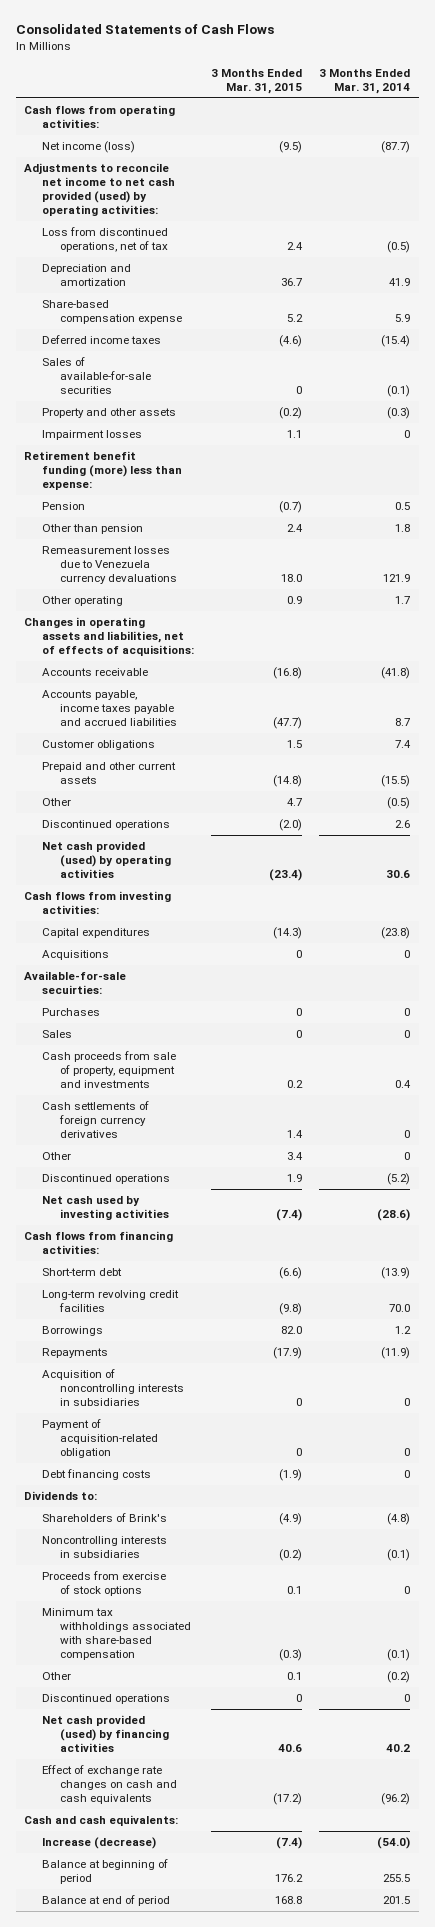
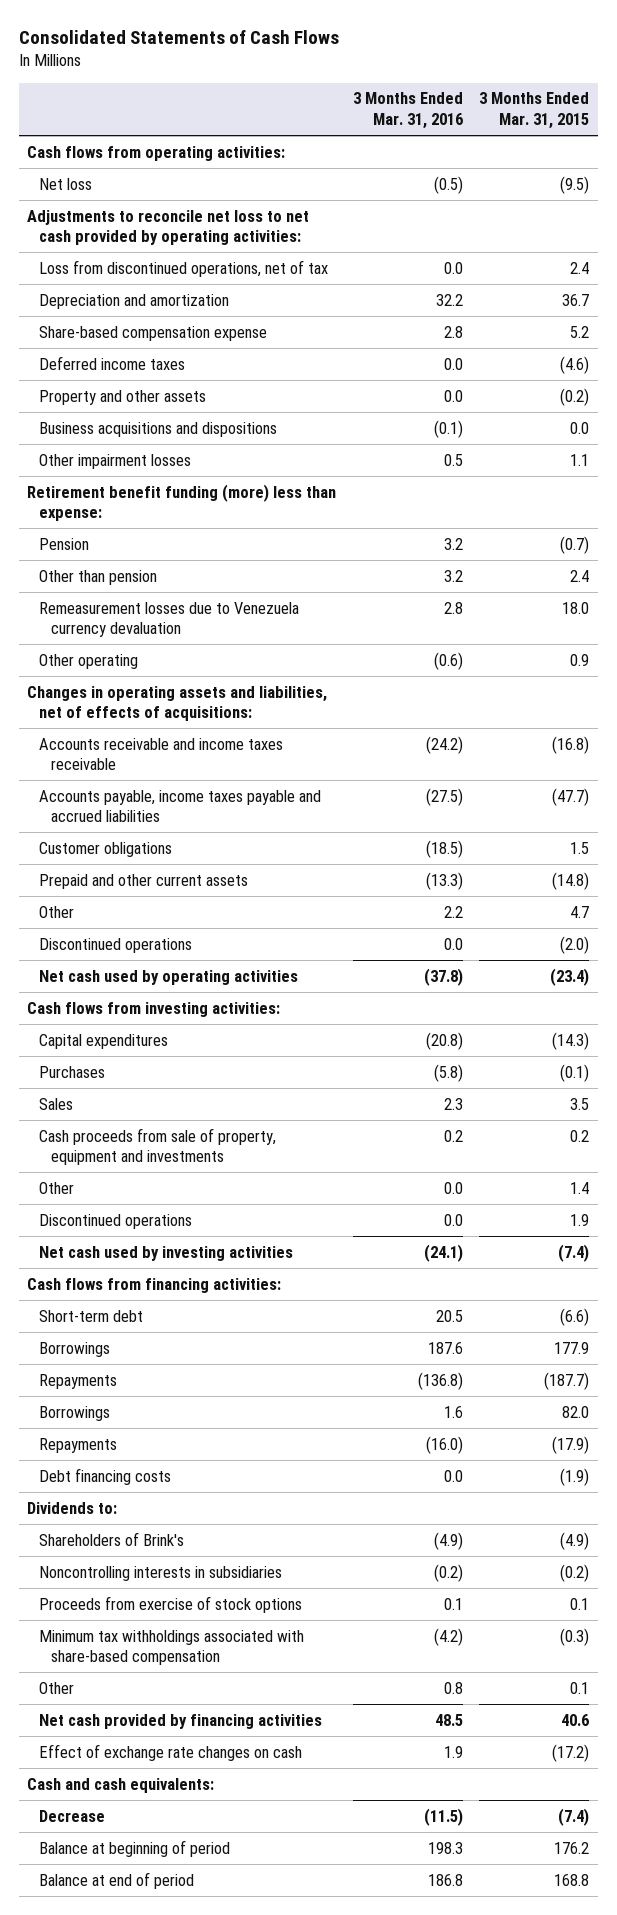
- | 3 Months Ended Mar. 31, 2015 | 3 Months Ended Mar. 31, 2014
+ | 3 Months Ended Mar. 31, 2016 | 3 Months Ended Mar. 31, 2015
- Net income (loss) | (9.5) | (87.7)
- Adjustments to reconcile net income to net cash provided (used) by operating activities:
+ Net loss | (0.5) | (9.5)
+ Adjustments to reconcile net loss to net cash provided by operating activities:
- Sales of available-for-sale securities | 0 | (0.1)
- Impairment losses | 1.1 | 0
+ Business acquisitions and dispositions | (0.1) | 0.0
+ Other impairment losses | 0.5 | 1.1
- Remeasurement losses due to Venezuela currency devaluations | 18.0 | 121.9
+ Remeasurement losses due to Venezuela currency devaluation | 2.8 | 18.0
- Accounts receivable | (16.8) | (41.8)
+ Accounts receivable and income taxes receivable | (24.2) | (16.8)
- Net cash provided (used) by operating activities | (23.4) | 30.6
+ Net cash used by operating activities | (37.8) | (23.4)
- Acquisitions | 0 | 0
- Available-for-sale secuirties:
- Purchases | 0 | 0
- Sales | 0 | 0
+ Purchases | (5.8) | (0.1)
+ Sales | 2.3 | 3.5
- Cash settlements of foreign currency derivatives | 1.4 | 0
- Other | 3.4 | 0
+ Other | 0.0 | 1.4
- Long-term revolving credit facilities | (9.8) | 70.0
+ Borrowings | 187.6 | 177.9
+ Repayments | (136.8) | (187.7)
- Acquisition of noncontrolling interests in subsidiaries | 0 | 0
- Payment of acquisition-related obligation | 0 | 0
- Discontinued operations | 0 | 0
- Net cash provided (used) by financing activities | 40.6 | 40.2
- Effect of exchange rate changes on cash and cash equivalents | (17.2) | (96.2)
+ Net cash provided by financing activities | 48.5 | 40.6
+ Effect of exchange rate changes on cash | 1.9 | (17.2)
- Increase (decrease) | (7.4) | (54.0)
+ Decrease | (11.5) | (7.4)

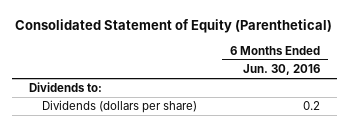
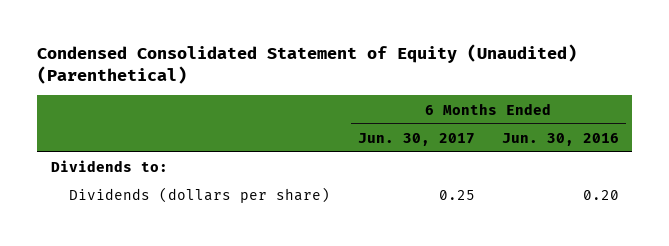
- Consolidated Statement of Equity (Parenthetical)
+ Condensed Consolidated Statement of Equity (Unaudited) (Parenthetical)
- | 6 Months Ended Jun. 30, 2016
+ | 6 Months Ended Jun. 30, 2017 | 6 Months Ended Jun. 30, 2016
- Dividends (dollars per share) | 0.2
+ Dividends (dollars per share) | 0.25 | 0.20

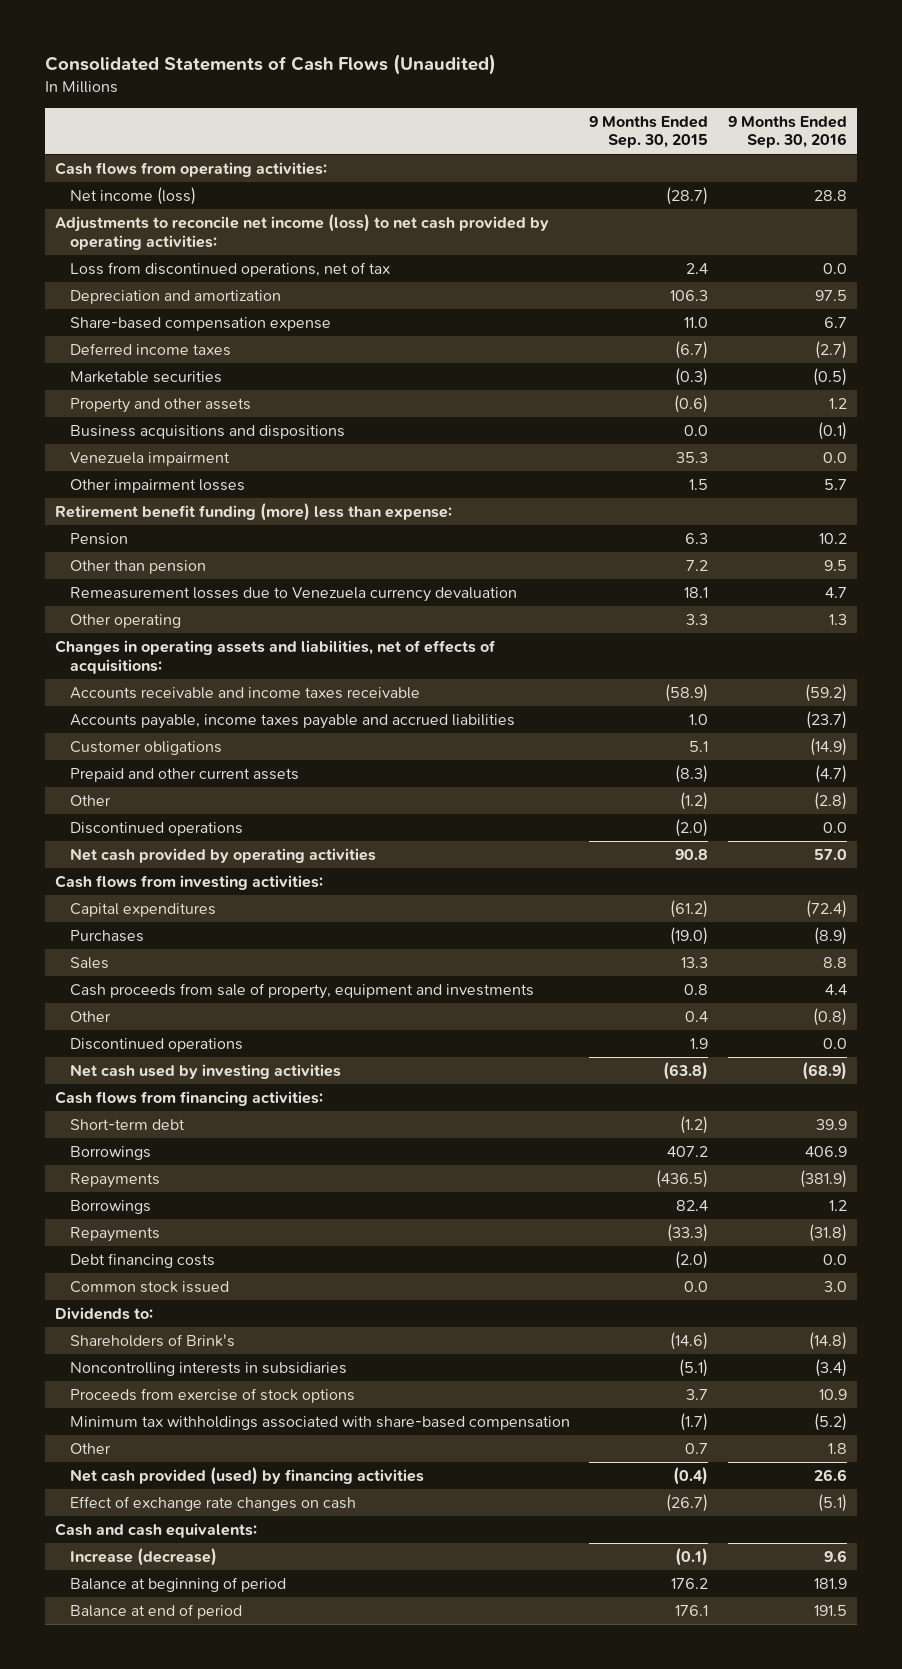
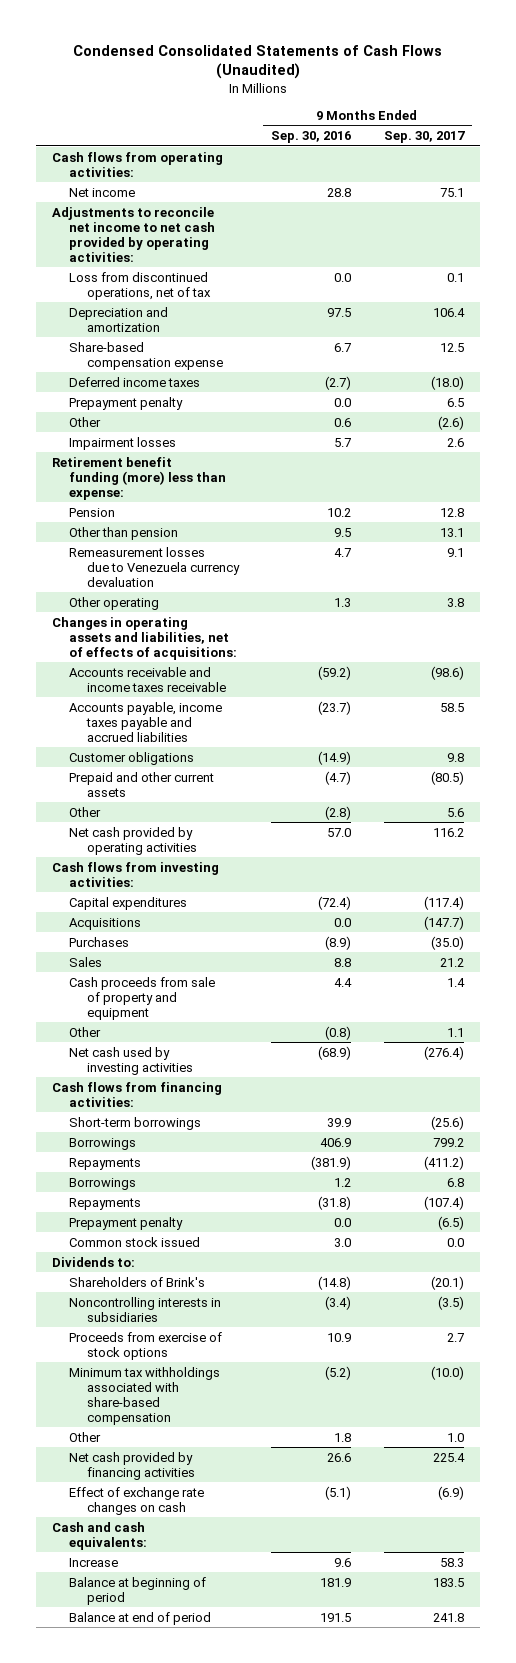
- Consolidated Statements of Cash Flows (Unaudited)
+ Condensed Consolidated Statements of Cash Flows (Unaudited)
- | 9 Months Ended Sep. 30, 2015 | 9 Months Ended Sep. 30, 2016
+ | 9 Months Ended Sep. 30, 2016 | 9 Months Ended Sep. 30, 2017
- Net income (loss) | (28.7) | 28.8
- Adjustments to reconcile net income (loss) to net cash provided by operating activities:
+ Net income | 28.8 | 75.1
+ Adjustments to reconcile net income to net cash provided by operating activities:
- Marketable securities | (0.3) | (0.5)
- Property and other assets | (0.6) | 1.2
- Business acquisitions and dispositions | 0.0 | (0.1)
- Venezuela impairment | 35.3 | 0.0
- Other impairment losses | 1.5 | 5.7
+ Prepayment penalty | 0.0 | 6.5
+ Other | 0.6 | (2.6)
+ Impairment losses | 5.7 | 2.6
- Discontinued operations | (2.0) | 0.0
+ Acquisitions | 0.0 | (147.7)
- Cash proceeds from sale of property, equipment and investments | 0.8 | 4.4
+ Cash proceeds from sale of property and equipment | 4.4 | 1.4
- Discontinued operations | 1.9 | 0.0
- Short-term debt | (1.2) | 39.9
+ Short-term borrowings | 39.9 | (25.6)
- Debt financing costs | (2.0) | 0.0
+ Prepayment penalty | 0.0 | (6.5)
- Net cash provided (used) by financing activities | (0.4) | 26.6
+ Net cash provided by financing activities | 26.6 | 225.4
- Increase (decrease) | (0.1) | 9.6
+ Increase | 9.6 | 58.3

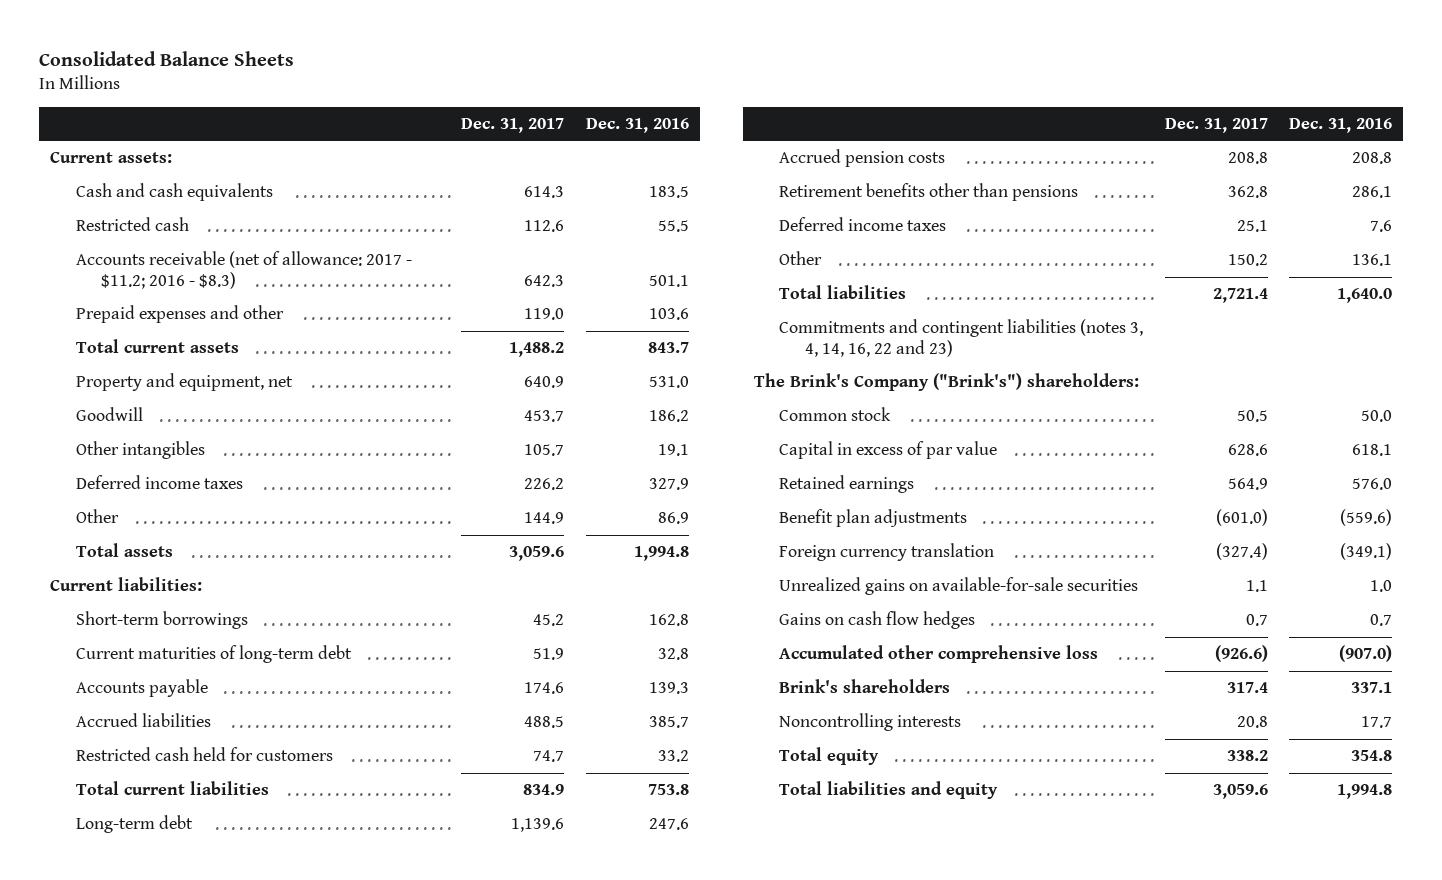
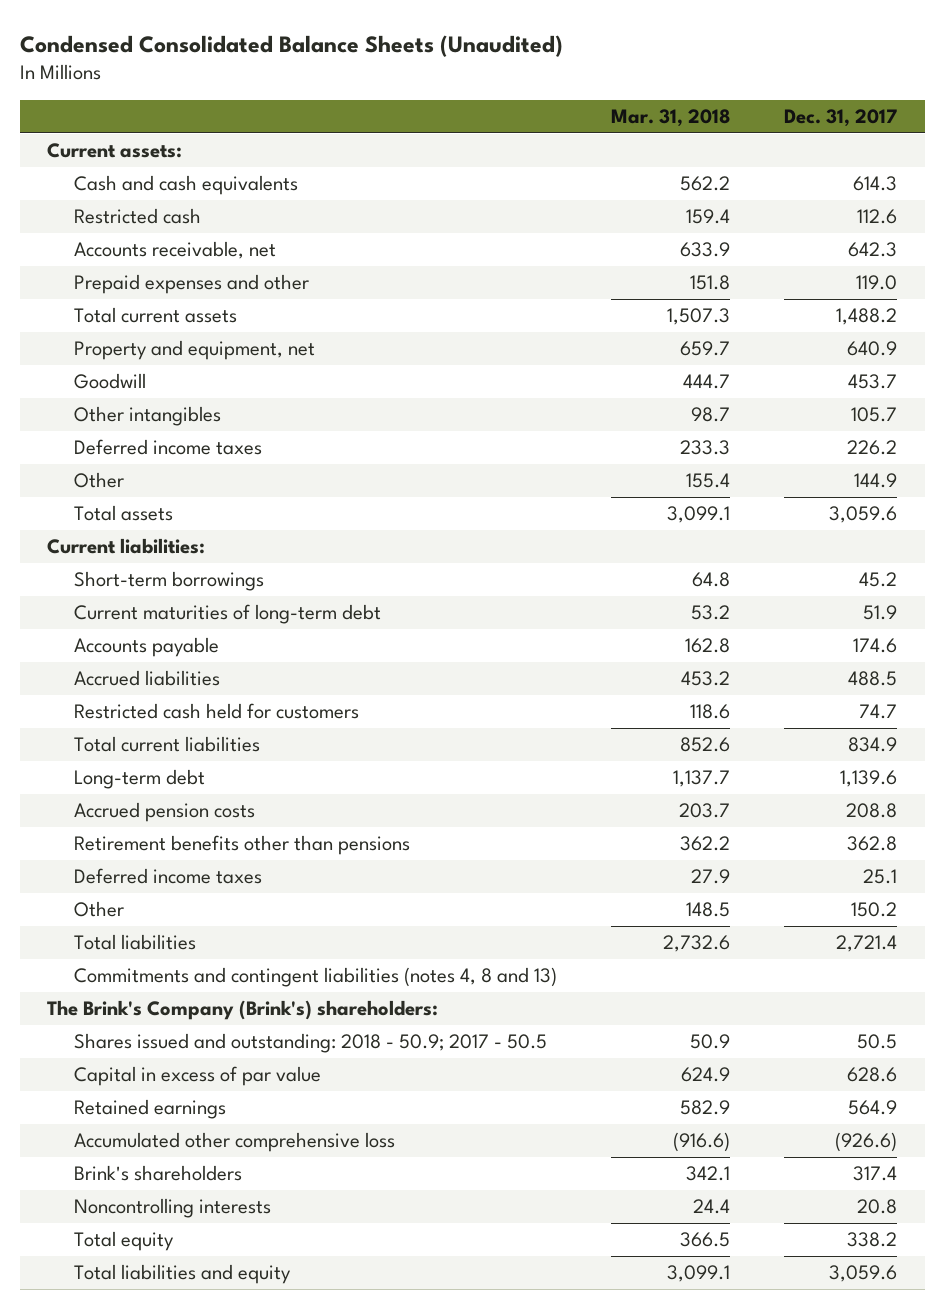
- Consolidated Balance Sheets
+ Condensed Consolidated Balance Sheets (Unaudited)
- | Dec. 31, 2017 | Dec. 31, 2016
+ | Mar. 31, 2018 | Dec. 31, 2017
- Accounts receivable (net of allowance: 2017 - $11.2; 2016 - $8.3) | 642.3 | 501.1
+ Accounts receivable, net | 633.9 | 642.3
- Commitments and contingent liabilities (notes 3, 4, 14, 16, 22 and 23)
- The Brink's Company ("Brink's") shareholders:
- Common stock | 50.5 | 50.0
+ Commitments and contingent liabilities (notes 4, 8 and 13)
+ The Brink's Company (Brink's) shareholders:
+ Shares issued and outstanding: 2018 - 50.9; 2017 - 50.5 | 50.9 | 50.5
- Benefit plan adjustments | (601.0) | (559.6)
- Foreign currency translation | (327.4) | (349.1)
- Unrealized gains on available-for-sale securities | 1.1 | 1.0
- Gains on cash flow hedges | 0.7 | 0.7

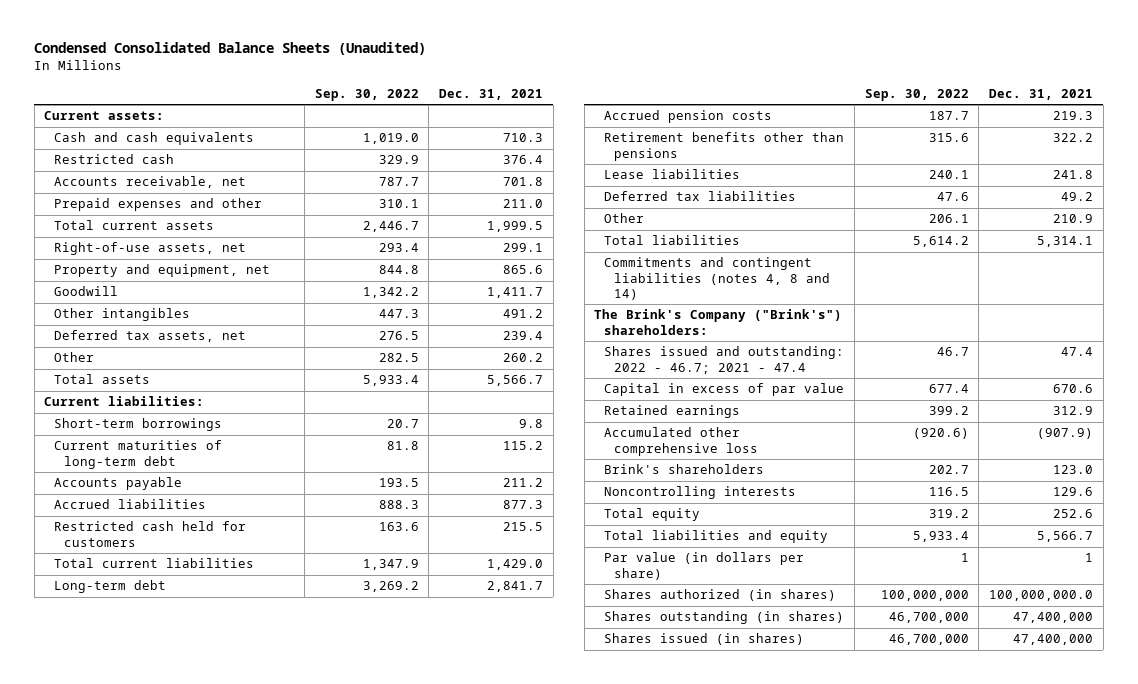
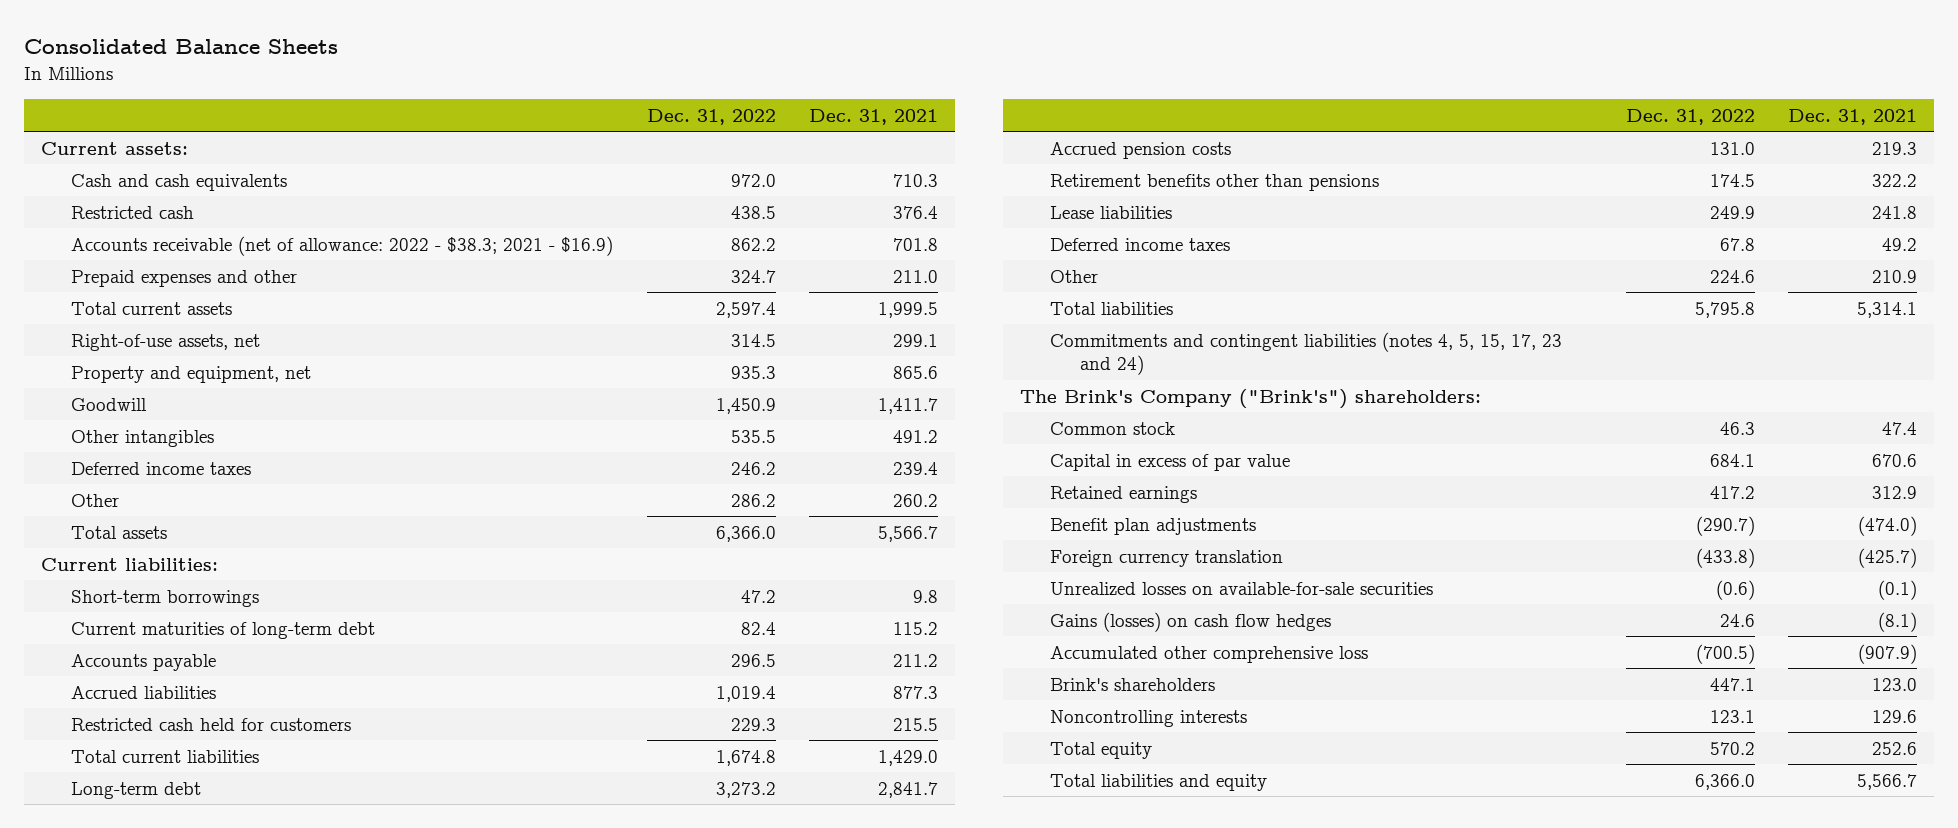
- Condensed Consolidated Balance Sheets (Unaudited)
+ Consolidated Balance Sheets
- | Sep. 30, 2022 | Dec. 31, 2021
+ | Dec. 31, 2022 | Dec. 31, 2021
- Accounts receivable, net | 787.7 | 701.8
+ Accounts receivable (net of allowance: 2022 - $38.3; 2021 - $16.9) | 862.2 | 701.8
- Deferred tax assets, net | 276.5 | 239.4
+ Deferred income taxes | 246.2 | 239.4
- Deferred tax liabilities | 47.6 | 49.2
+ Deferred income taxes | 67.8 | 49.2
- Commitments and contingent liabilities (notes 4, 8 and 14)
+ Commitments and contingent liabilities (notes 4, 5, 15, 17, 23 and 24)
- Shares issued and outstanding: 2022 - 46.7; 2021 - 47.4 | 46.7 | 47.4
+ Common stock | 46.3 | 47.4
+ Benefit plan adjustments | (290.7) | (474.0)
+ Foreign currency translation | (433.8) | (425.7)
+ Unrealized losses on available-for-sale securities | (0.6) | (0.1)
+ Gains (losses) on cash flow hedges | 24.6 | (8.1)
- Par value (in dollars per share) | 1 | 1
- Shares authorized (in shares) | 100,000,000 | 100,000,000.0
- Shares outstanding (in shares) | 46,700,000 | 47,400,000
- Shares issued (in shares) | 46,700,000 | 47,400,000

